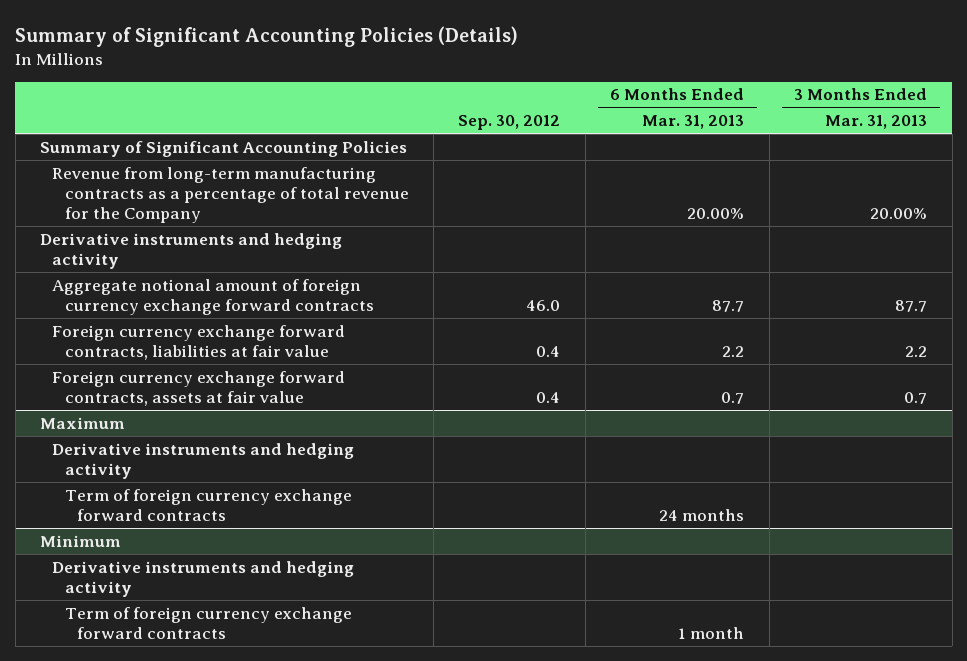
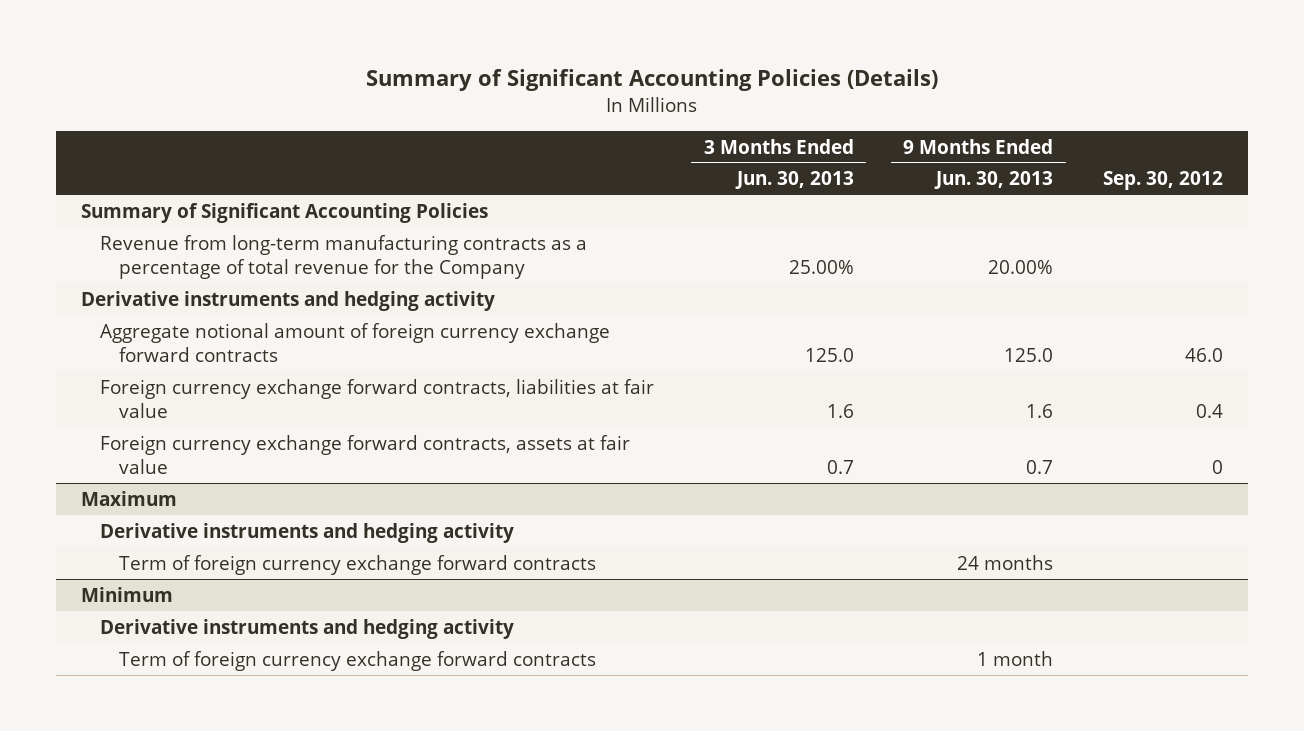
- | Sep. 30, 2012 | 6 Months Ended Mar. 31, 2013 | 3 Months Ended Mar. 31, 2013
+ | 3 Months Ended Jun. 30, 2013 | 9 Months Ended Jun. 30, 2013 | Sep. 30, 2012
- Foreign currency exchange forward contracts, assets at fair value | 0.4 | 0.7 | 0.7
+ Foreign currency exchange forward contracts, assets at fair value | 0.7 | 0.7 | 0

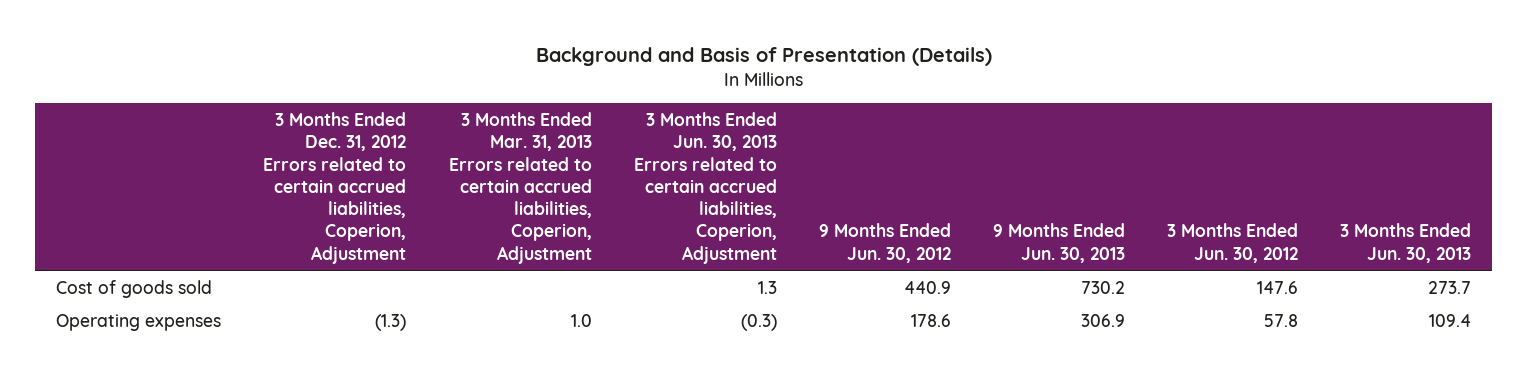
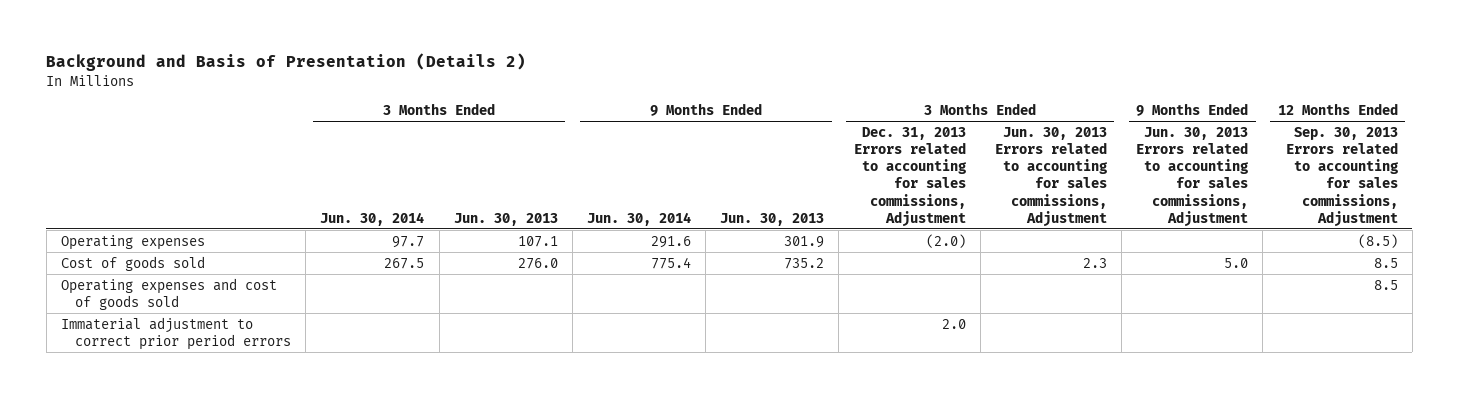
- Background and Basis of Presentation (Details)
+ Background and Basis of Presentation (Details 2)
- | 3 Months Ended Dec. 31, 2012 Errors related to certain accrued liabilities, Coperion, Adjustment | 3 Months Ended Mar. 31, 2013 Errors related to certain accrued liabilities, Coperion, Adjustment | 3 Months Ended Jun. 30, 2013 Errors related to certain accrued liabilities, Coperion, Adjustment | 9 Months Ended Jun. 30, 2012 | 9 Months Ended Jun. 30, 2013 | 3 Months Ended Jun. 30, 2012 | 3 Months Ended Jun. 30, 2013
+ | 3 Months Ended Jun. 30, 2014 | 3 Months Ended Jun. 30, 2013 | 9 Months Ended Jun. 30, 2014 | 9 Months Ended Jun. 30, 2013 | 3 Months Ended Dec. 31, 2013 Errors related to accounting for sales commissions, Adjustment | 3 Months Ended Jun. 30, 2013 Errors related to accounting for sales commissions, Adjustment | 9 Months Ended Jun. 30, 2013 Errors related to accounting for sales commissions, Adjustment | 12 Months Ended Sep. 30, 2013 Errors related to accounting for sales commissions, Adjustment
- Cost of goods sold | | | 1.3 | 440.9 | 730.2 | 147.6 | 273.7
- Operating expenses | (1.3) | 1.0 | (0.3) | 178.6 | 306.9 | 57.8 | 109.4
+ Operating expenses | 97.7 | 107.1 | 291.6 | 301.9 | (2.0) | | | (8.5)
+ Cost of goods sold | 267.5 | 276.0 | 775.4 | 735.2 | | 2.3 | 5.0 | 8.5
+ Operating expenses and cost of goods sold | | | | | | | | 8.5
+ Immaterial adjustment to correct prior period errors | | | | | 2.0 | | |

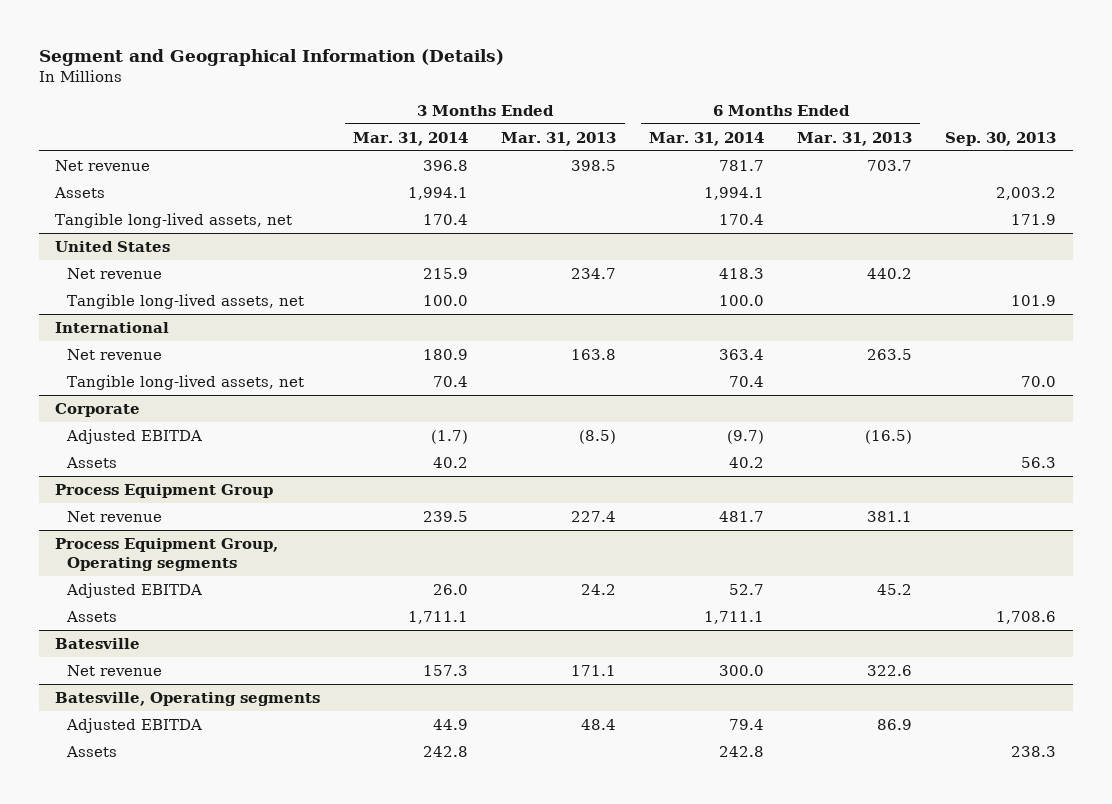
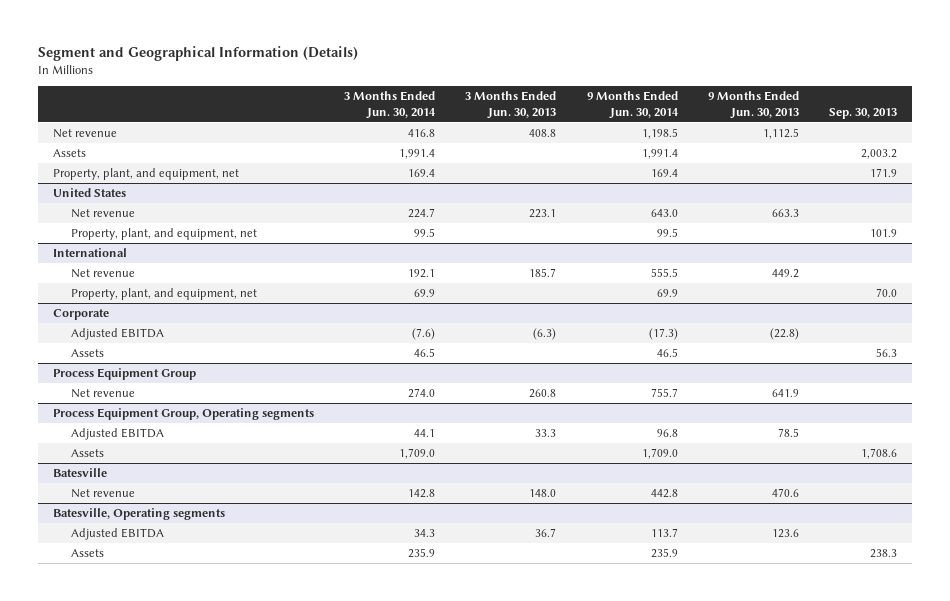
- | 3 Months Ended Mar. 31, 2014 | 3 Months Ended Mar. 31, 2013 | 6 Months Ended Mar. 31, 2014 | 6 Months Ended Mar. 31, 2013 | Sep. 30, 2013
+ | 3 Months Ended Jun. 30, 2014 | 3 Months Ended Jun. 30, 2013 | 9 Months Ended Jun. 30, 2014 | 9 Months Ended Jun. 30, 2013 | Sep. 30, 2013
- Tangible long-lived assets, net | 170.4 | | 170.4 | | 171.9
+ Property, plant, and equipment, net | 169.4 | | 169.4 | | 171.9
@ United States
- Tangible long-lived assets, net | 100.0 | | 100.0 | | 101.9
+ Property, plant, and equipment, net | 99.5 | | 99.5 | | 101.9
@ International
- Tangible long-lived assets, net | 70.4 | | 70.4 | | 70.0
+ Property, plant, and equipment, net | 69.9 | | 69.9 | | 70.0

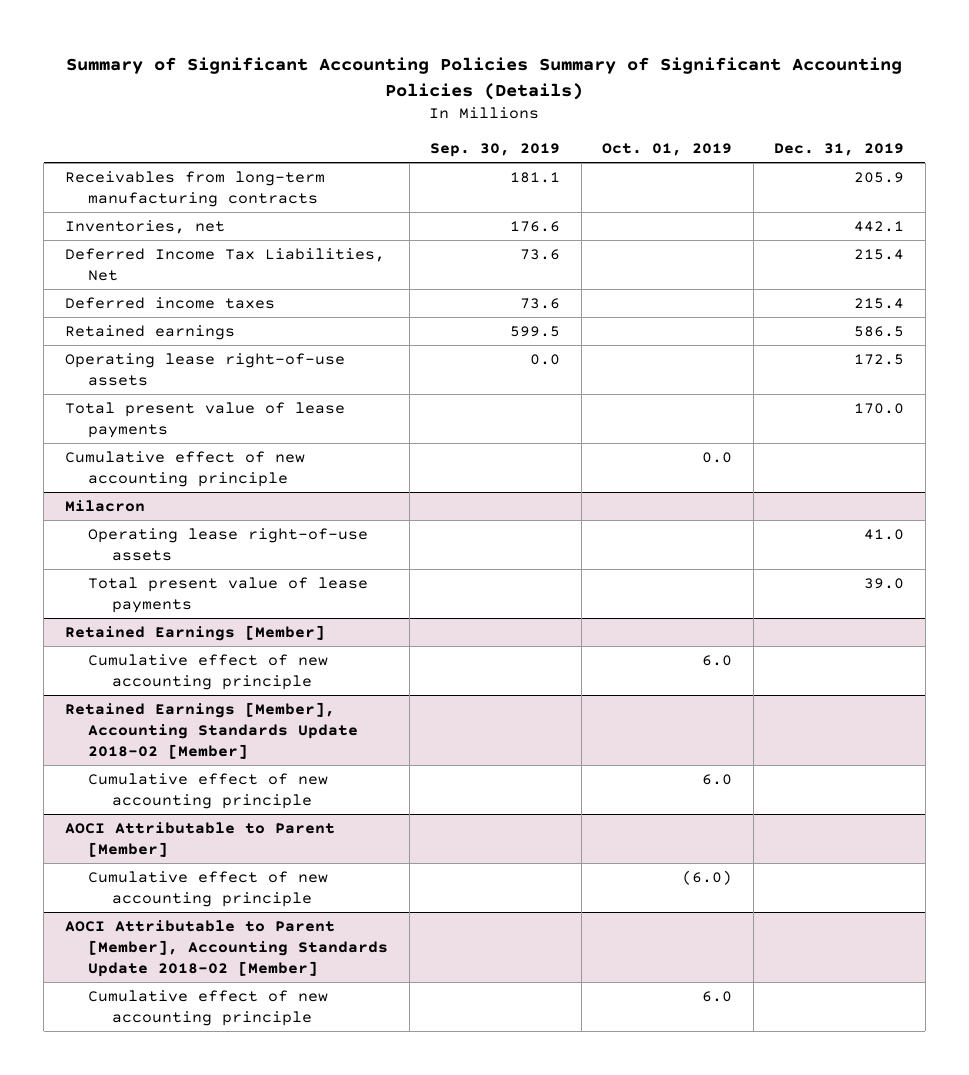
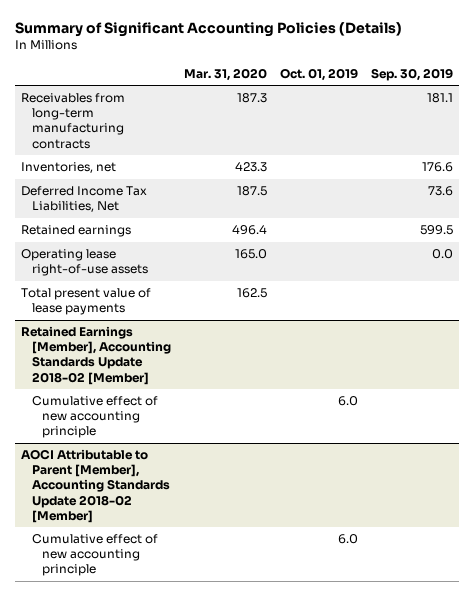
- Summary of Significant Accounting Policies Summary of Significant Accounting Policies (Details)
+ Summary of Significant Accounting Policies (Details)
- | Sep. 30, 2019 | Oct. 01, 2019 | Dec. 31, 2019
+ | Mar. 31, 2020 | Oct. 01, 2019 | Sep. 30, 2019
- Deferred income taxes | 73.6 | | 215.4
- Cumulative effect of new accounting principle | | 0.0 |
- Milacron
- Operating lease right-of-use assets | | | 41.0
- Total present value of lease payments | | | 39.0
- Retained Earnings [Member]
- Cumulative effect of new accounting principle | | 6.0 |
- AOCI Attributable to Parent [Member]
- Cumulative effect of new accounting principle | | (6.0) |

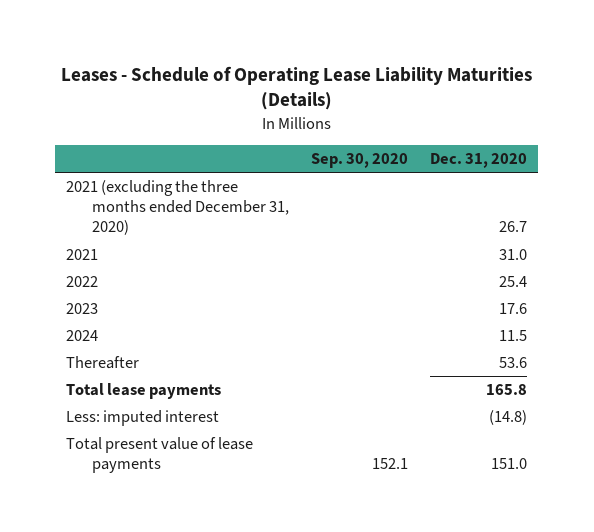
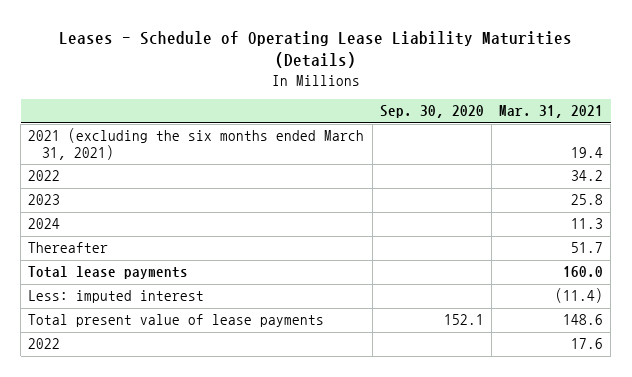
- | Sep. 30, 2020 | Dec. 31, 2020
+ | Sep. 30, 2020 | Mar. 31, 2021
- 2021 (excluding the three months ended December 31, 2020) | | 26.7
- 2021 | | 31.0
+ 2021 (excluding the six months ended March 31, 2021) | | 19.4
+ 2022 | | 17.6

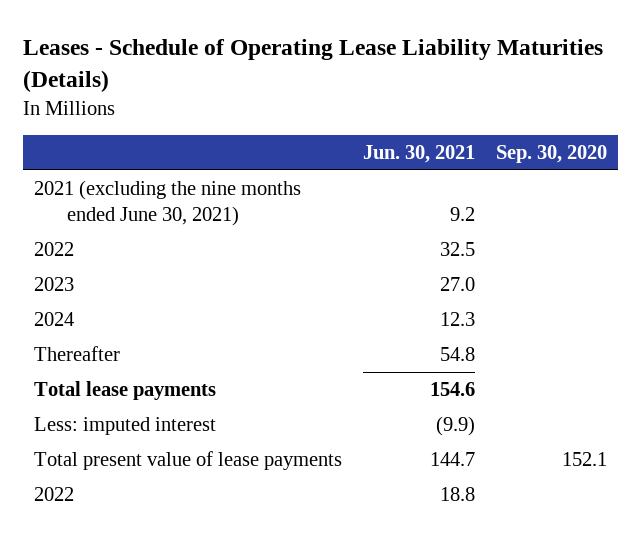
- | Sep. 30, 2020 | Mar. 31, 2021
+ | Jun. 30, 2021 | Sep. 30, 2020
- 2021 (excluding the six months ended March 31, 2021) | | 19.4
+ 2021 (excluding the nine months ended June 30, 2021) | 9.2 |

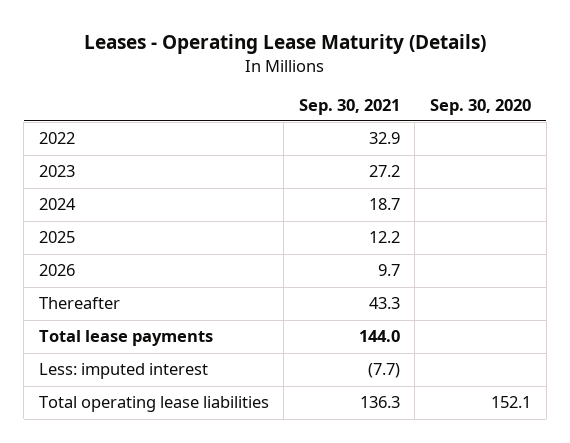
- Leases - Schedule of Operating Lease Liability Maturities (Details)
+ Leases - Operating Lease Maturity (Details)
- | Jun. 30, 2021 | Sep. 30, 2020
+ | Sep. 30, 2021 | Sep. 30, 2020
- 2021 (excluding the nine months ended June 30, 2021) | 9.2 |
+ 2025 | 12.2 |
+ 2026 | 9.7 |
- Total present value of lease payments | 144.7 | 152.1
- 2022 | 18.8 |
+ Total operating lease liabilities | 136.3 | 152.1

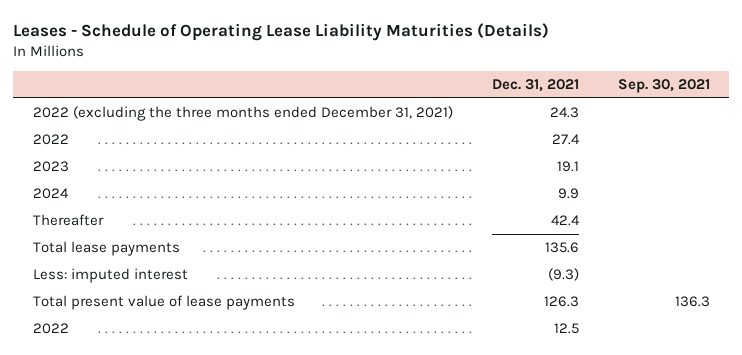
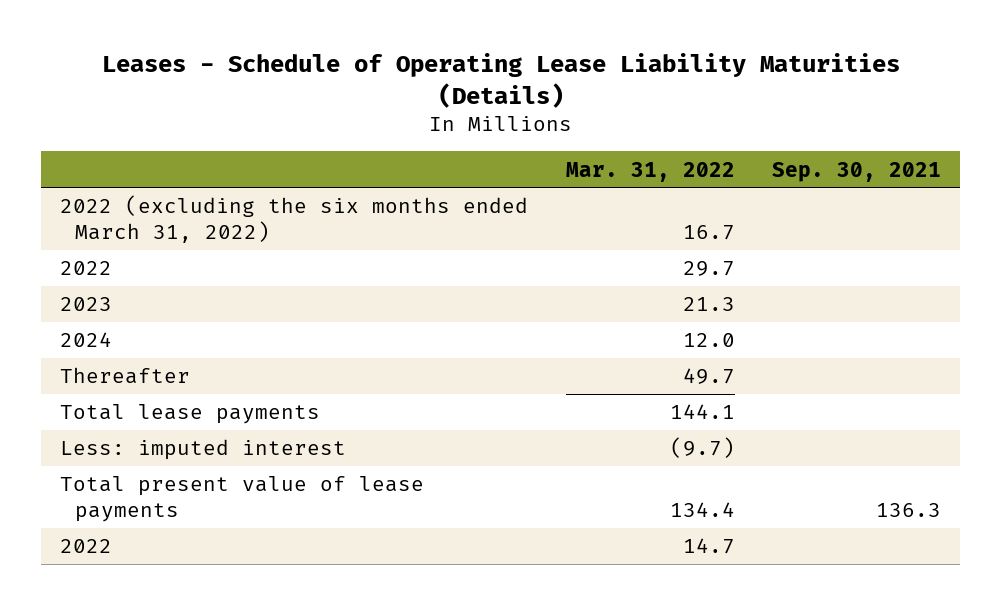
- | Dec. 31, 2021 | Sep. 30, 2021
+ | Mar. 31, 2022 | Sep. 30, 2021
- 2022 (excluding the three months ended December 31, 2021) | 24.3 |
+ 2022 (excluding the six months ended March 31, 2022) | 16.7 |

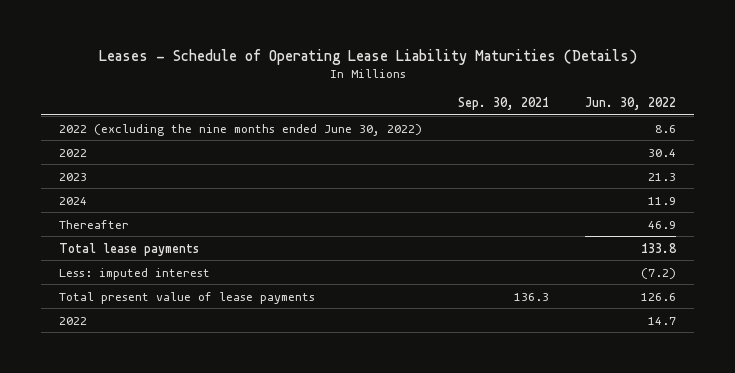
- | Mar. 31, 2022 | Sep. 30, 2021
+ | Sep. 30, 2021 | Jun. 30, 2022
- 2022 (excluding the six months ended March 31, 2022) | 16.7 |
+ 2022 (excluding the nine months ended June 30, 2022) | | 8.6

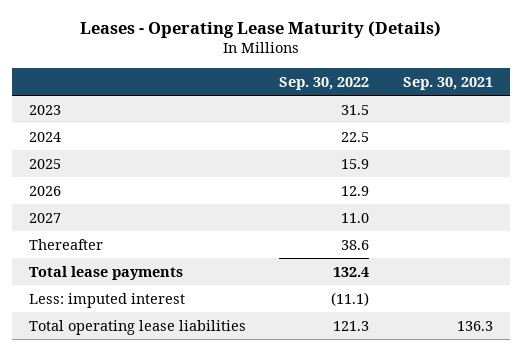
- Leases - Schedule of Operating Lease Liability Maturities (Details)
+ Leases - Operating Lease Maturity (Details)
- | Sep. 30, 2021 | Jun. 30, 2022
+ | Sep. 30, 2022 | Sep. 30, 2021
- 2022 (excluding the nine months ended June 30, 2022) | | 8.6
- 2022 | | 30.4
+ 2025 | 15.9 |
+ 2026 | 12.9 |
+ 2027 | 11.0 |
- Total present value of lease payments | 136.3 | 126.6
- 2022 | | 14.7
+ Total operating lease liabilities | 121.3 | 136.3

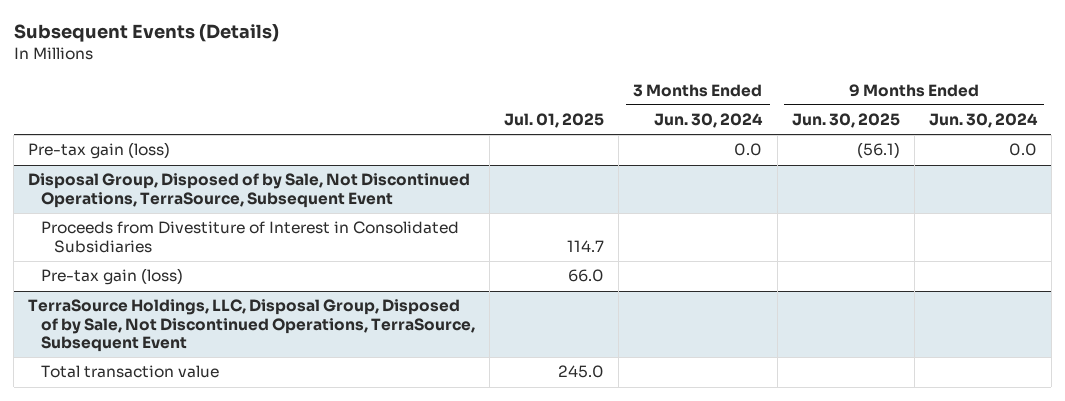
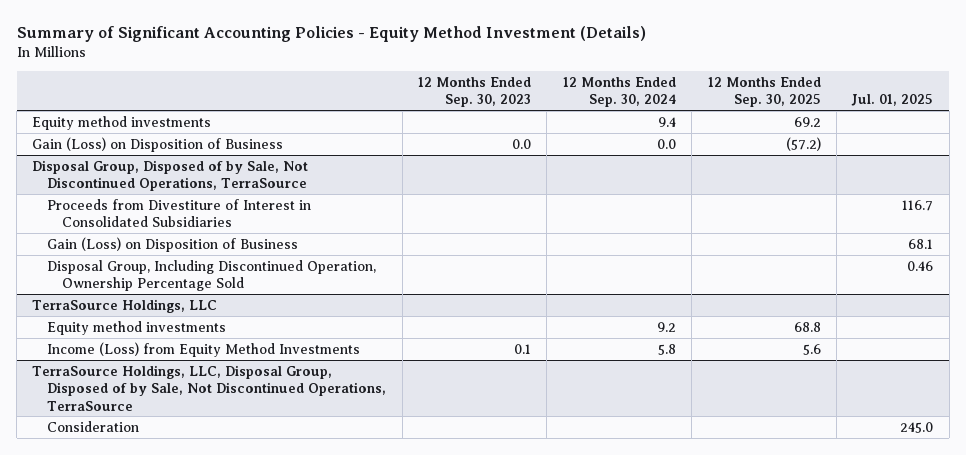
- Subsequent Events (Details)
+ Summary of Significant Accounting Policies - Equity Method Investment (Details)
- | Jul. 01, 2025 | 3 Months Ended Jun. 30, 2024 | 9 Months Ended Jun. 30, 2025 | 9 Months Ended Jun. 30, 2024
+ | 12 Months Ended Sep. 30, 2023 | 12 Months Ended Sep. 30, 2024 | 12 Months Ended Sep. 30, 2025 | Jul. 01, 2025
- Pre-tax gain (loss) | | 0.0 | (56.1) | 0.0
- Disposal Group, Disposed of by Sale, Not Discontinued Operations, TerraSource, Subsequent Event
- Proceeds from Divestiture of Interest in Consolidated Subsidiaries | 114.7 | | |
- Pre-tax gain (loss) | 66.0 | | |
- TerraSource Holdings, LLC, Disposal Group, Disposed of by Sale, Not Discontinued Operations, TerraSource, Subsequent Event
- Total transaction value | 245.0 | | |
+ Equity method investments | | 9.4 | 69.2 |
+ Gain (Loss) on Disposition of Business | 0.0 | 0.0 | (57.2) |
+ Disposal Group, Disposed of by Sale, Not Discontinued Operations, TerraSource
+ Proceeds from Divestiture of Interest in Consolidated Subsidiaries | | | | 116.7
+ Gain (Loss) on Disposition of Business | | | | 68.1
+ Disposal Group, Including Discontinued Operation, Ownership Percentage Sold | | | | 0.46
+ TerraSource Holdings, LLC
+ Equity method investments | | 9.2 | 68.8 |
+ Income (Loss) from Equity Method Investments | 0.1 | 5.8 | 5.6 |
+ TerraSource Holdings, LLC, Disposal Group, Disposed of by Sale, Not Discontinued Operations, TerraSource
+ Consideration | | | | 245.0

